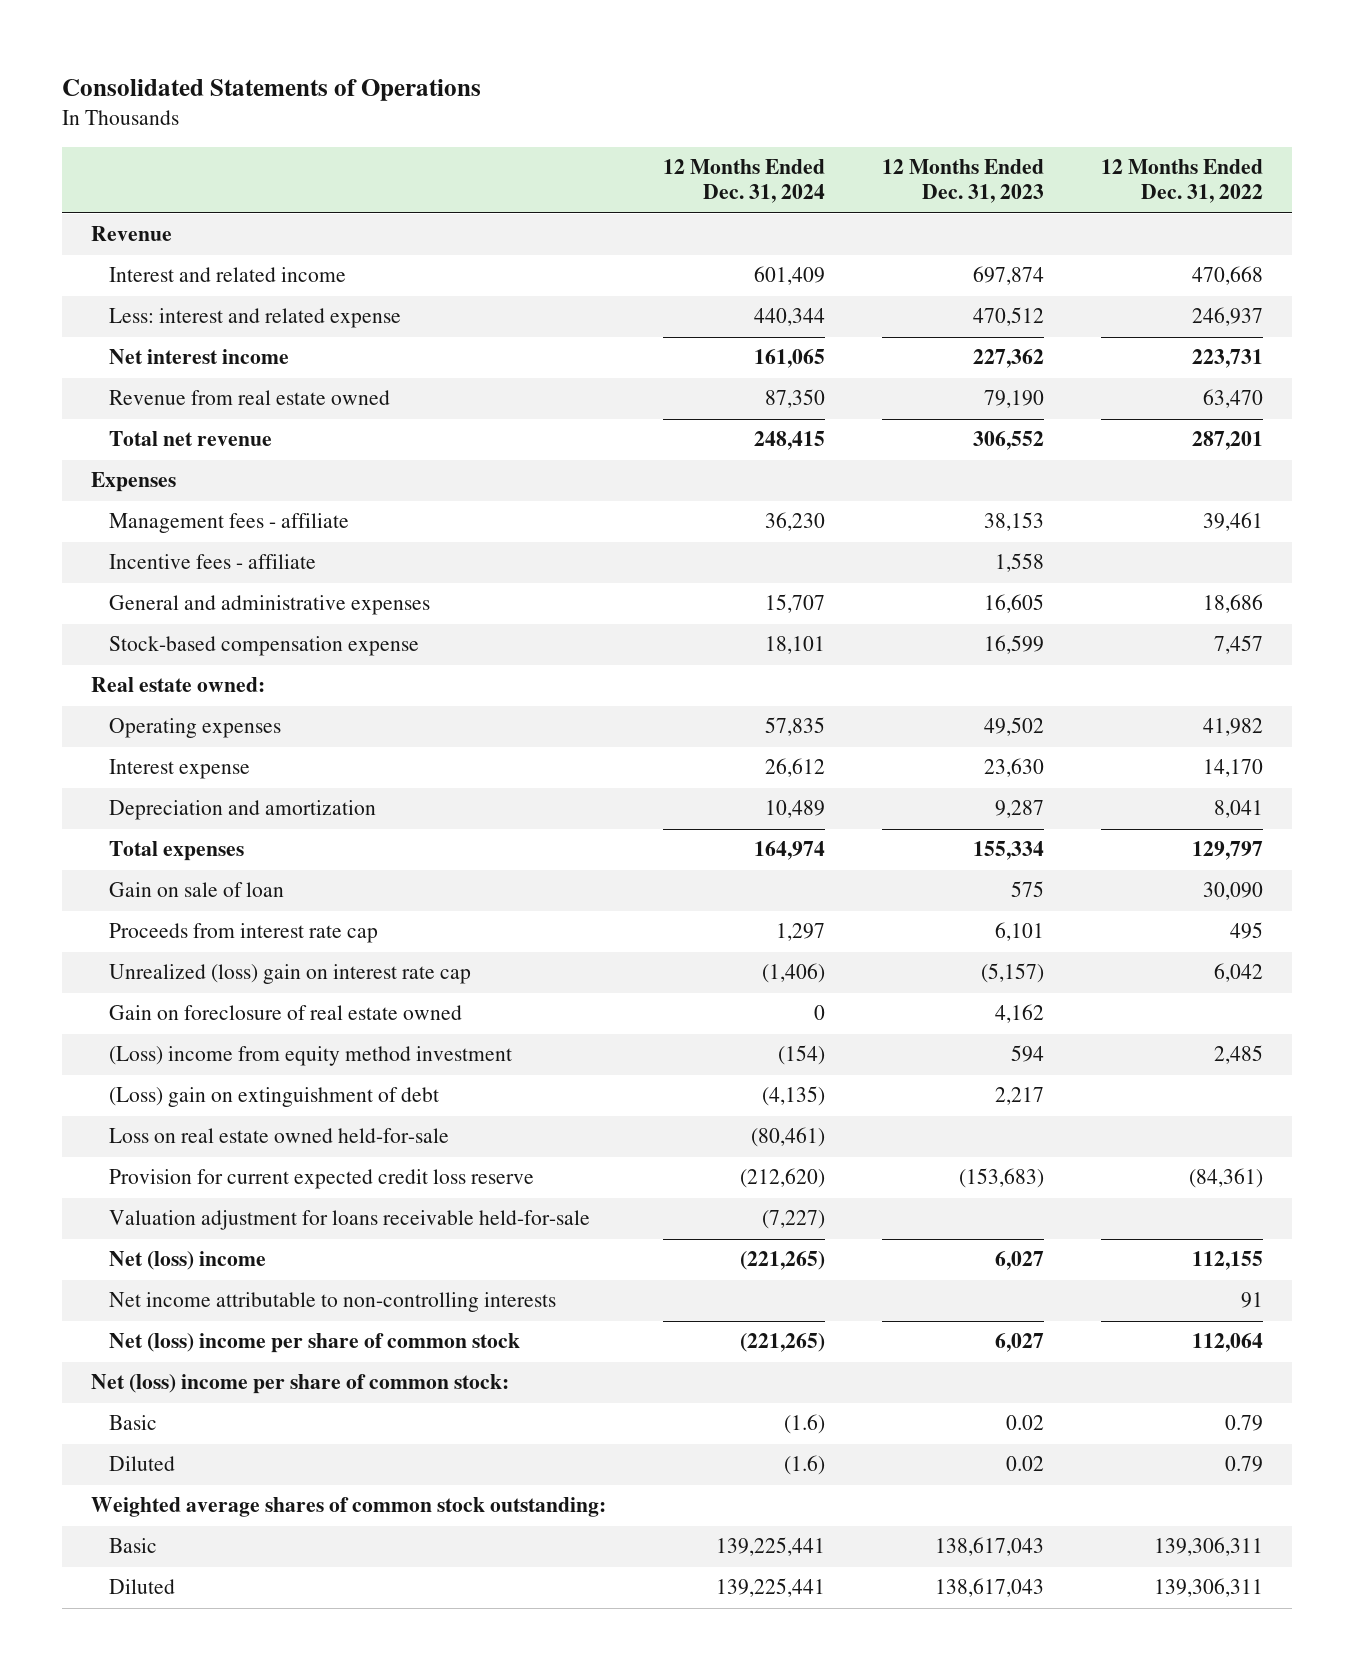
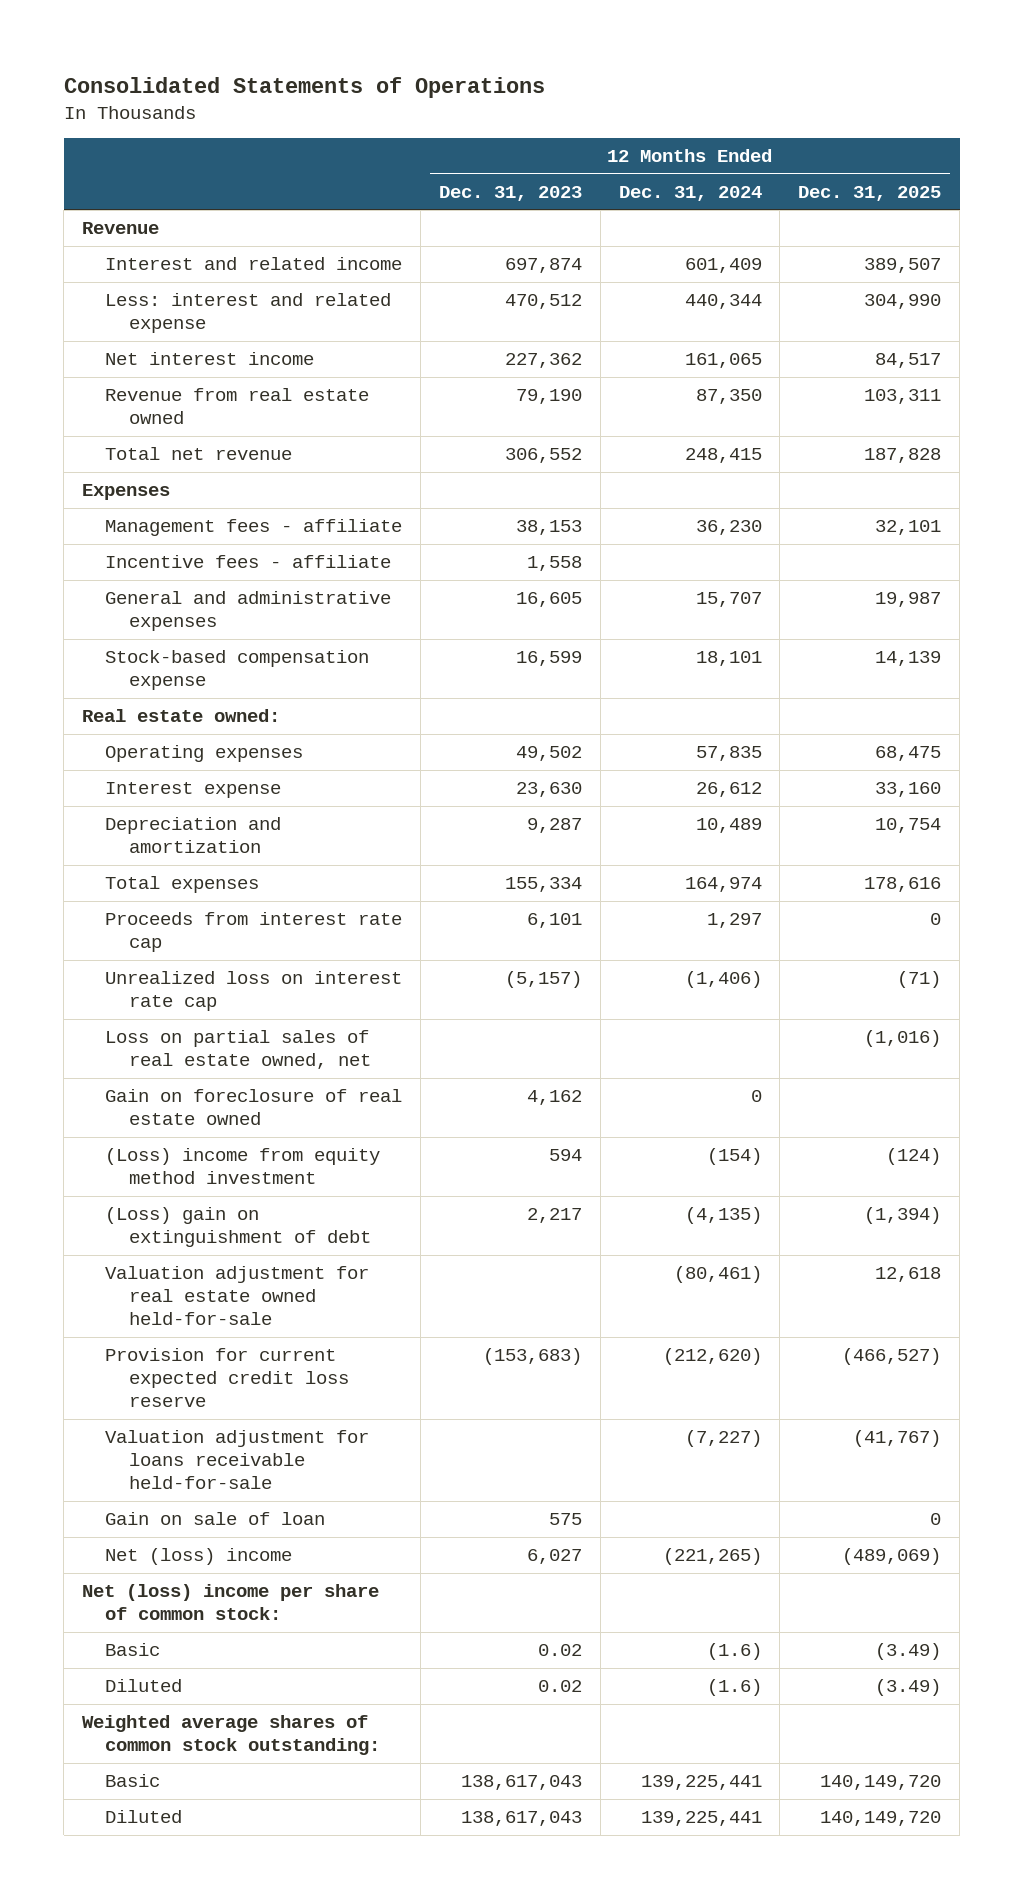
- | 12 Months Ended Dec. 31, 2024 | 12 Months Ended Dec. 31, 2023 | 12 Months Ended Dec. 31, 2022
+ | 12 Months Ended Dec. 31, 2023 | 12 Months Ended Dec. 31, 2024 | 12 Months Ended Dec. 31, 2025
- Unrealized (loss) gain on interest rate cap | (1,406) | (5,157) | 6,042
+ Unrealized loss on interest rate cap | (5,157) | (1,406) | (71)
+ Loss on partial sales of real estate owned, net | | | (1,016)
- Loss on real estate owned held-for-sale | (80,461) | |
+ Valuation adjustment for real estate owned held-for-sale | | (80,461) | 12,618
moved down: Gain on sale of loan | 575 | | 0
- Net income attributable to non-controlling interests | | | 91
- Net (loss) income per share of common stock | (221,265) | 6,027 | 112,064

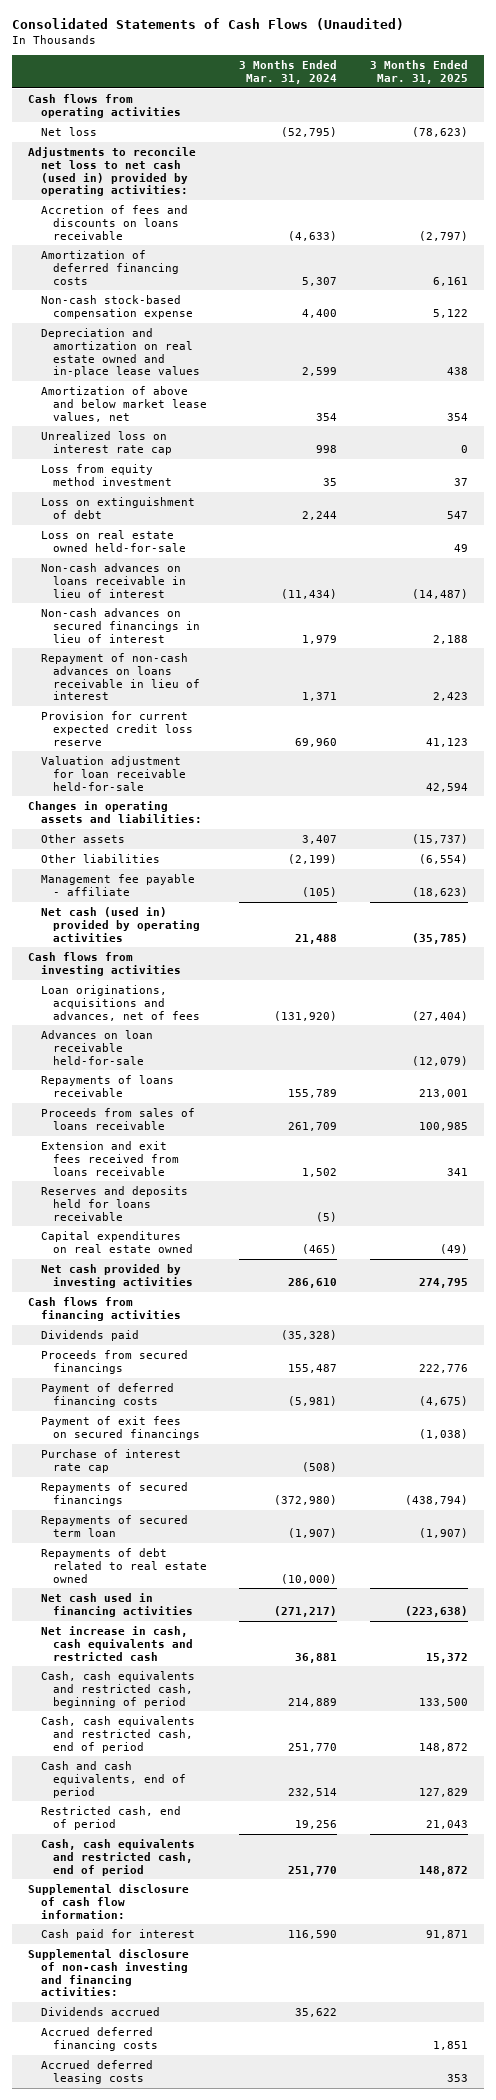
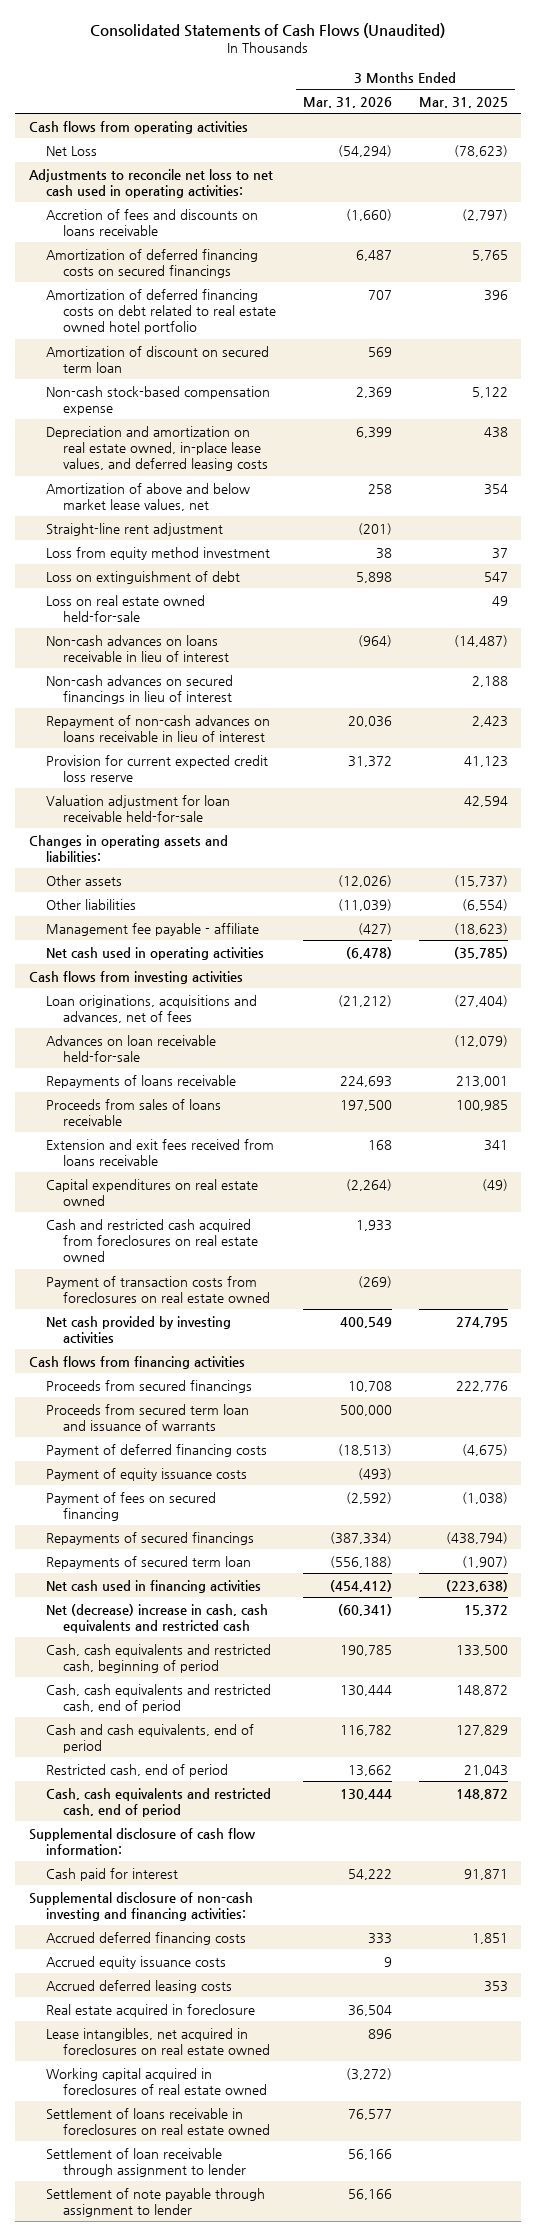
- | 3 Months Ended Mar. 31, 2024 | 3 Months Ended Mar. 31, 2025
+ | 3 Months Ended Mar. 31, 2026 | 3 Months Ended Mar. 31, 2025
- Net loss | (52,795) | (78,623)
- Adjustments to reconcile net loss to net cash (used in) provided by operating activities:
+ Net Loss | (54,294) | (78,623)
+ Adjustments to reconcile net loss to net cash used in operating activities:
- Amortization of deferred financing costs | 5,307 | 6,161
+ Amortization of deferred financing costs on secured financings | 6,487 | 5,765
+ Amortization of deferred financing costs on debt related to real estate owned hotel portfolio | 707 | 396
+ Amortization of discount on secured term loan | 569 |
- Depreciation and amortization on real estate owned and in-place lease values | 2,599 | 438
+ Depreciation and amortization on real estate owned, in-place lease values, and deferred leasing costs | 6,399 | 438
- Unrealized loss on interest rate cap | 998 | 0
+ Straight-line rent adjustment | (201) |
- Net cash (used in) provided by operating activities | 21,488 | (35,785)
+ Net cash used in operating activities | (6,478) | (35,785)
- Reserves and deposits held for loans receivable | (5) |
+ Cash and restricted cash acquired from foreclosures on real estate owned | 1,933 |
+ Payment of transaction costs from foreclosures on real estate owned | (269) |
- Dividends paid | (35,328) |
+ Proceeds from secured term loan and issuance of warrants | 500,000 |
- Payment of exit fees on secured financings | | (1,038)
- Purchase of interest rate cap | (508) |
+ Payment of equity issuance costs | (493) |
+ Payment of fees on secured financing | (2,592) | (1,038)
- Repayments of debt related to real estate owned | (10,000) |
- Net increase in cash, cash equivalents and restricted cash | 36,881 | 15,372
+ Net (decrease) increase in cash, cash equivalents and restricted cash | (60,341) | 15,372
- Dividends accrued | 35,622 |
+ Accrued equity issuance costs | 9 |
+ Real estate acquired in foreclosure | 36,504 |
+ Lease intangibles, net acquired in foreclosures on real estate owned | 896 |
+ Working capital acquired in foreclosures of real estate owned | (3,272) |
+ Settlement of loans receivable in foreclosures on real estate owned | 76,577 |
+ Settlement of loan receivable through assignment to lender | 56,166 |
+ Settlement of note payable through assignment to lender | 56,166 |

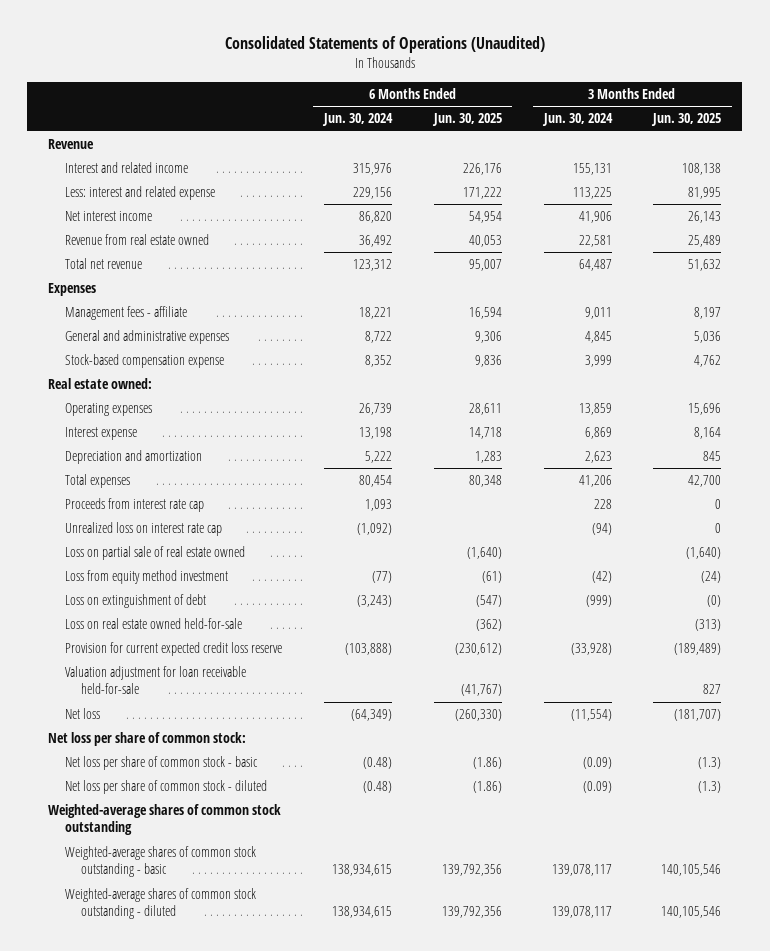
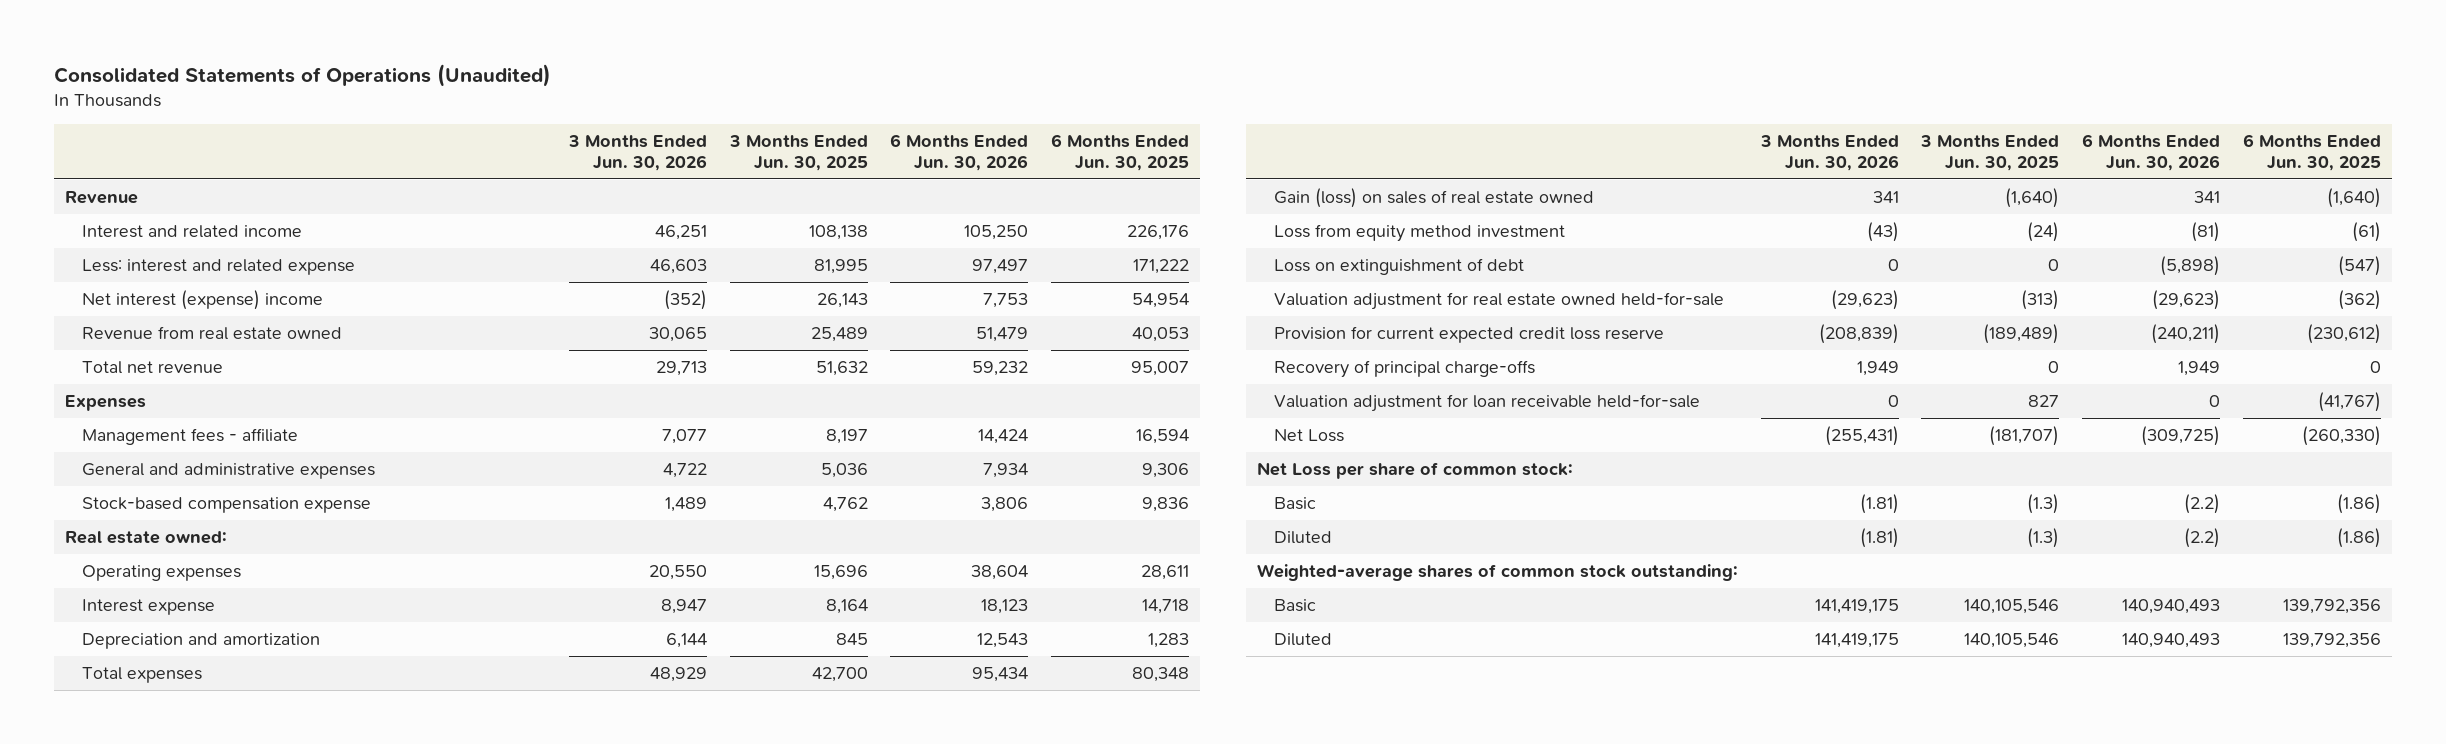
- | 6 Months Ended Jun. 30, 2024 | 6 Months Ended Jun. 30, 2025 | 3 Months Ended Jun. 30, 2024 | 3 Months Ended Jun. 30, 2025
+ | 3 Months Ended Jun. 30, 2026 | 3 Months Ended Jun. 30, 2025 | 6 Months Ended Jun. 30, 2026 | 6 Months Ended Jun. 30, 2025
- Net interest income | 86,820 | 54,954 | 41,906 | 26,143
+ Net interest (expense) income | (352) | 26,143 | 7,753 | 54,954
- Proceeds from interest rate cap | 1,093 | | 228 | 0
- Unrealized loss on interest rate cap | (1,092) | | (94) | 0
- Loss on partial sale of real estate owned | | (1,640) | | (1,640)
+ Gain (loss) on sales of real estate owned | 341 | (1,640) | 341 | (1,640)
- Loss on extinguishment of debt | (3,243) | (547) | (999) | (0)
- Loss on real estate owned held-for-sale | | (362) | | (313)
+ Loss on extinguishment of debt | 0 | 0 | (5,898) | (547)
+ Valuation adjustment for real estate owned held-for-sale | (29,623) | (313) | (29,623) | (362)
+ Recovery of principal charge-offs | 1,949 | 0 | 1,949 | 0
- Net loss | (64,349) | (260,330) | (11,554) | (181,707)
- Net loss per share of common stock:
- Net loss per share of common stock - basic | (0.48) | (1.86) | (0.09) | (1.3)
- Net loss per share of common stock - diluted | (0.48) | (1.86) | (0.09) | (1.3)
- Weighted-average shares of common stock outstanding
- Weighted-average shares of common stock outstanding - basic | 138,934,615 | 139,792,356 | 139,078,117 | 140,105,546
- Weighted-average shares of common stock outstanding - diluted | 138,934,615 | 139,792,356 | 139,078,117 | 140,105,546
+ Net Loss | (255,431) | (181,707) | (309,725) | (260,330)
+ Net Loss per share of common stock:
+ Basic | (1.81) | (1.3) | (2.2) | (1.86)
+ Diluted | (1.81) | (1.3) | (2.2) | (1.86)
+ Weighted-average shares of common stock outstanding:
+ Basic | 141,419,175 | 140,105,546 | 140,940,493 | 139,792,356
+ Diluted | 141,419,175 | 140,105,546 | 140,940,493 | 139,792,356

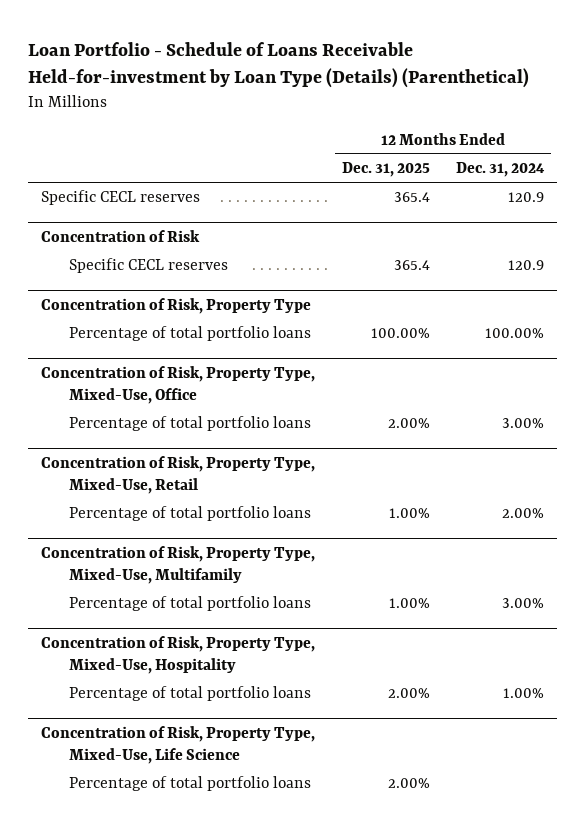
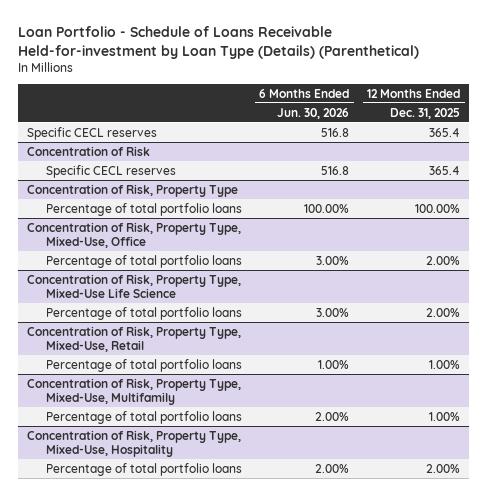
- | 12 Months Ended Dec. 31, 2025 | 12 Months Ended Dec. 31, 2024
+ | 6 Months Ended Jun. 30, 2026 | 12 Months Ended Dec. 31, 2025
+ Concentration of Risk, Property Type, Mixed-Use Life Science
+ Percentage of total portfolio loans | 3.00% | 2.00%
- Concentration of Risk, Property Type, Mixed-Use, Life Science
- Percentage of total portfolio loans | 2.00% |

